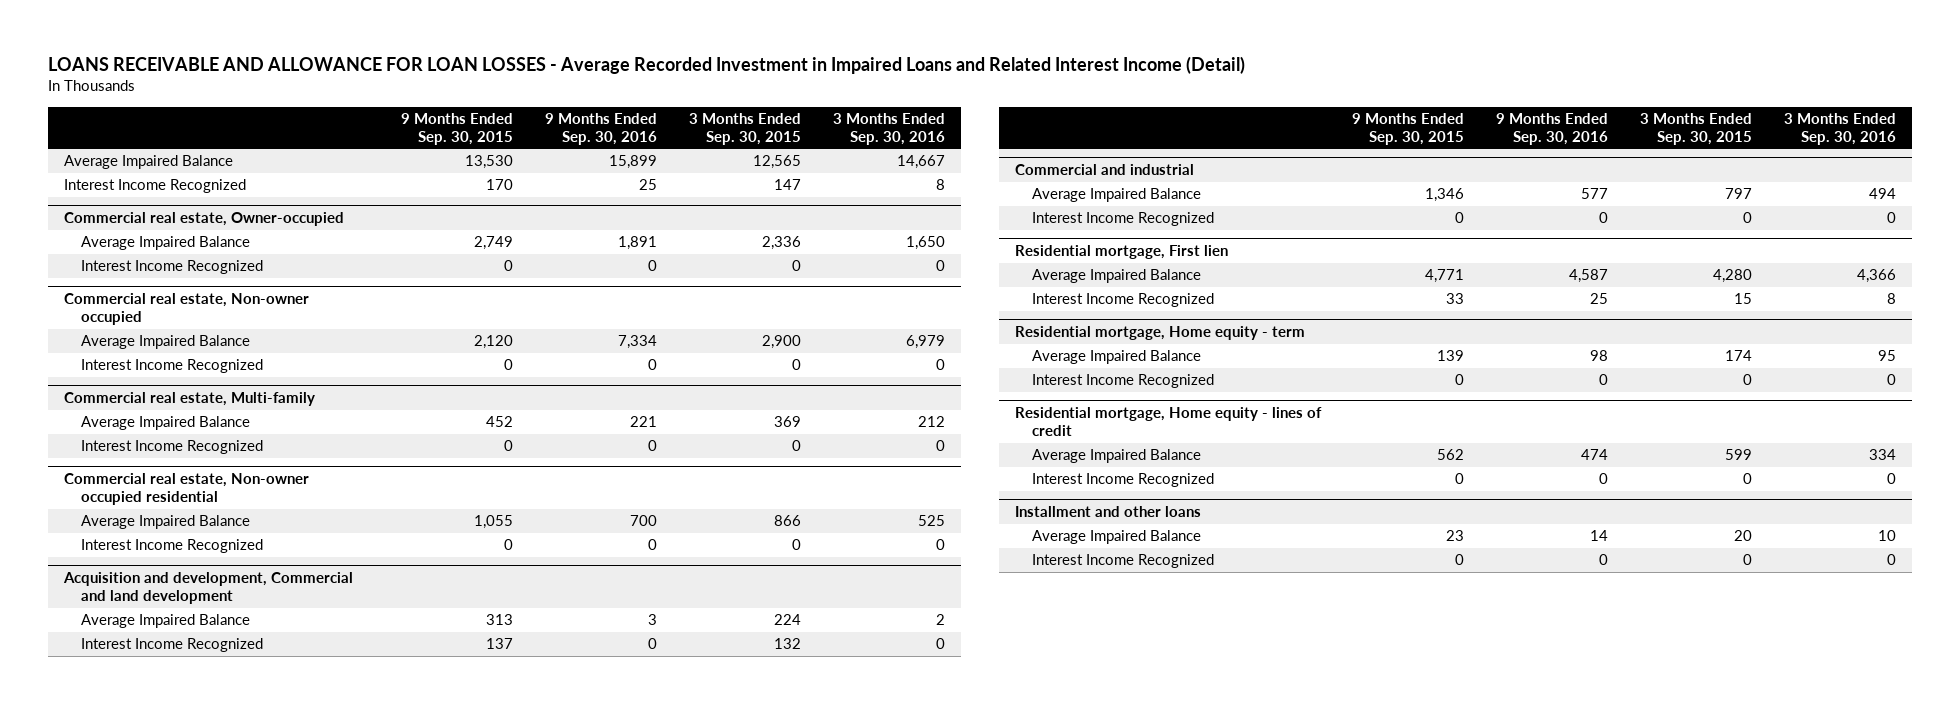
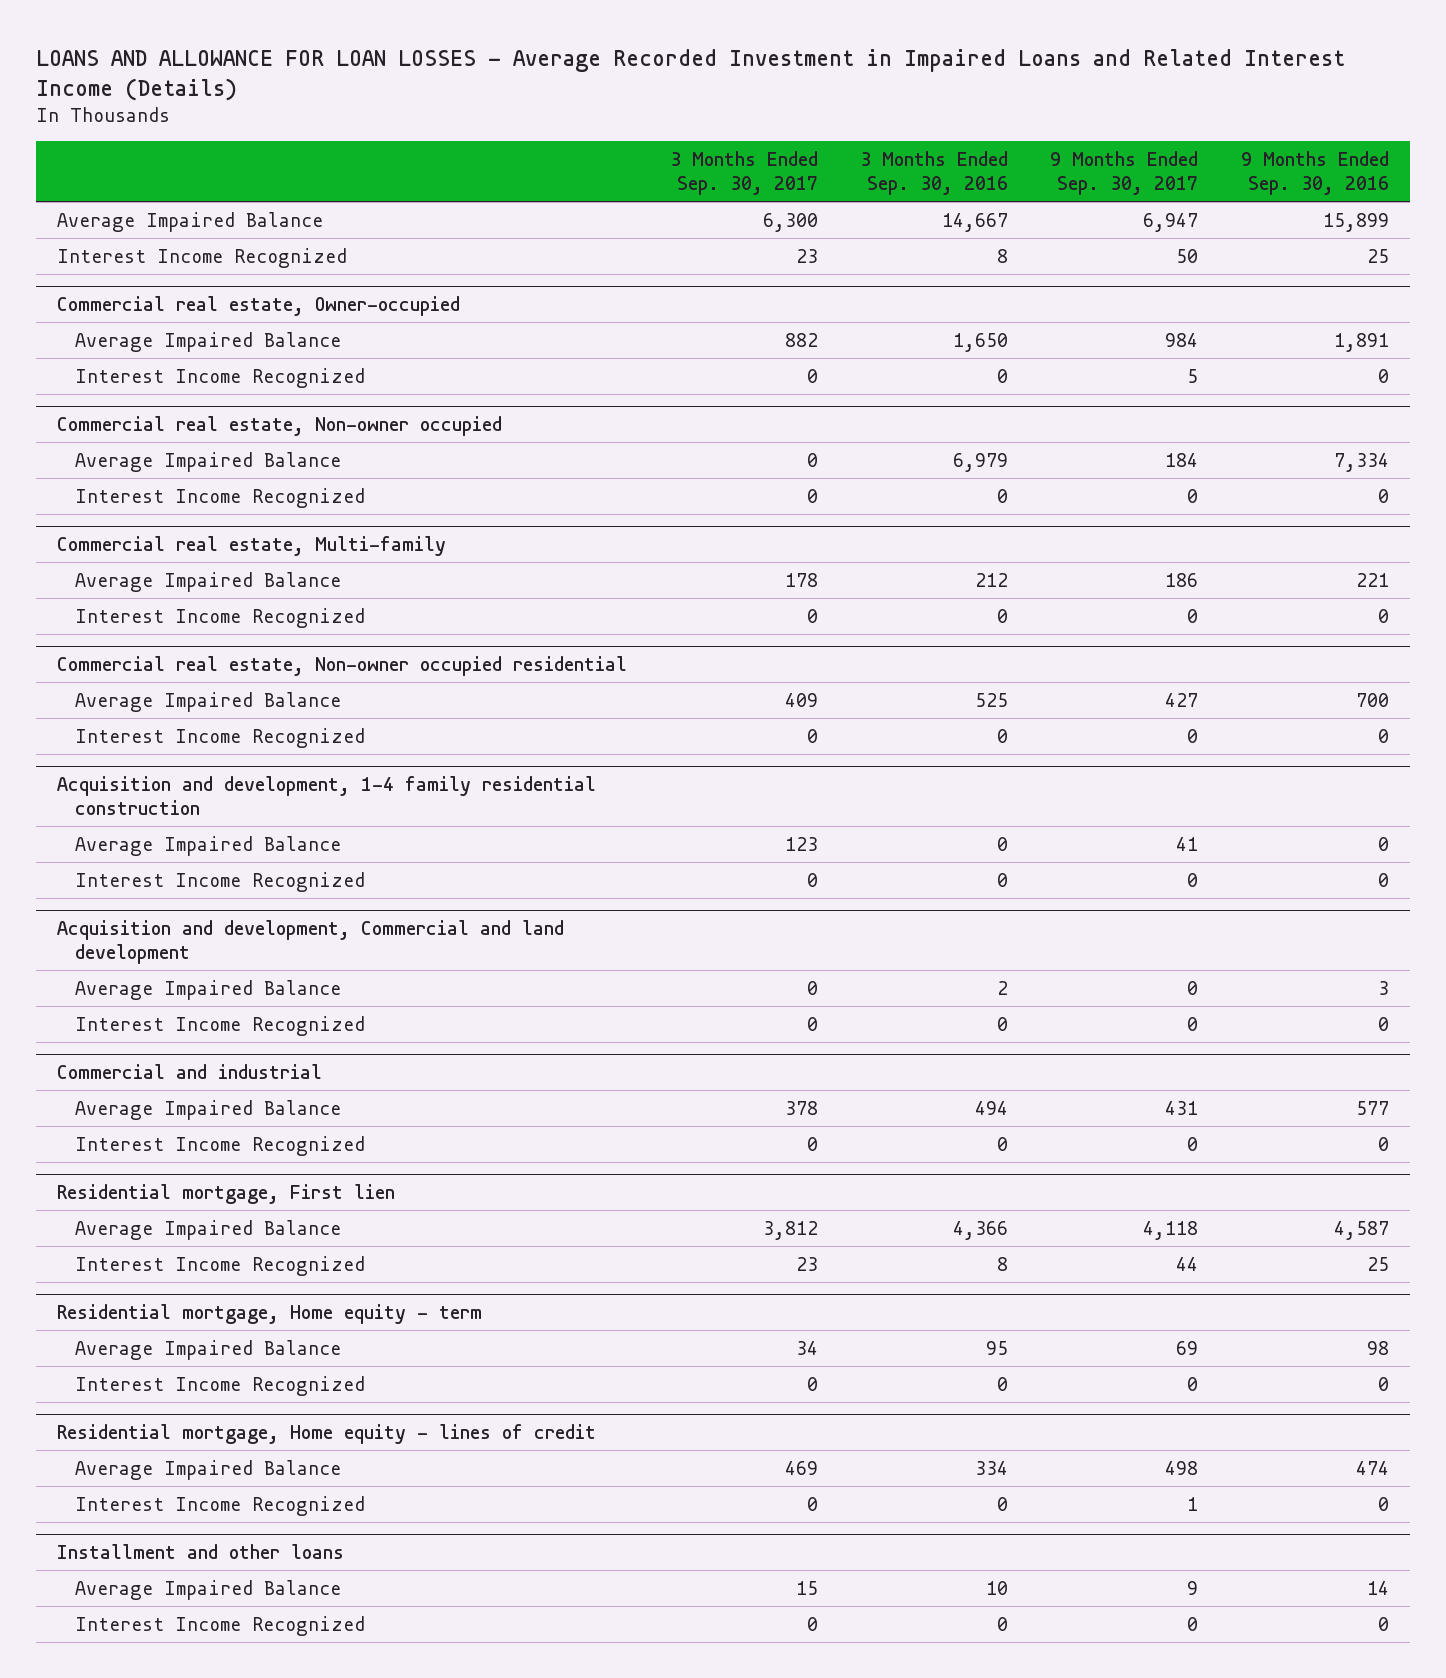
- LOANS RECEIVABLE AND ALLOWANCE FOR LOAN LOSSES - Average Recorded Investment in Impaired Loans and Related Interest Income (Detail)
+ LOANS AND ALLOWANCE FOR LOAN LOSSES - Average Recorded Investment in Impaired Loans and Related Interest Income (Details)
- | 9 Months Ended Sep. 30, 2015 | 9 Months Ended Sep. 30, 2016 | 3 Months Ended Sep. 30, 2015 | 3 Months Ended Sep. 30, 2016
+ | 3 Months Ended Sep. 30, 2017 | 3 Months Ended Sep. 30, 2016 | 9 Months Ended Sep. 30, 2017 | 9 Months Ended Sep. 30, 2016
+ Acquisition and development, 1-4 family residential construction
+ Average Impaired Balance | 123 | 0 | 41 | 0
+ Interest Income Recognized | 0 | 0 | 0 | 0

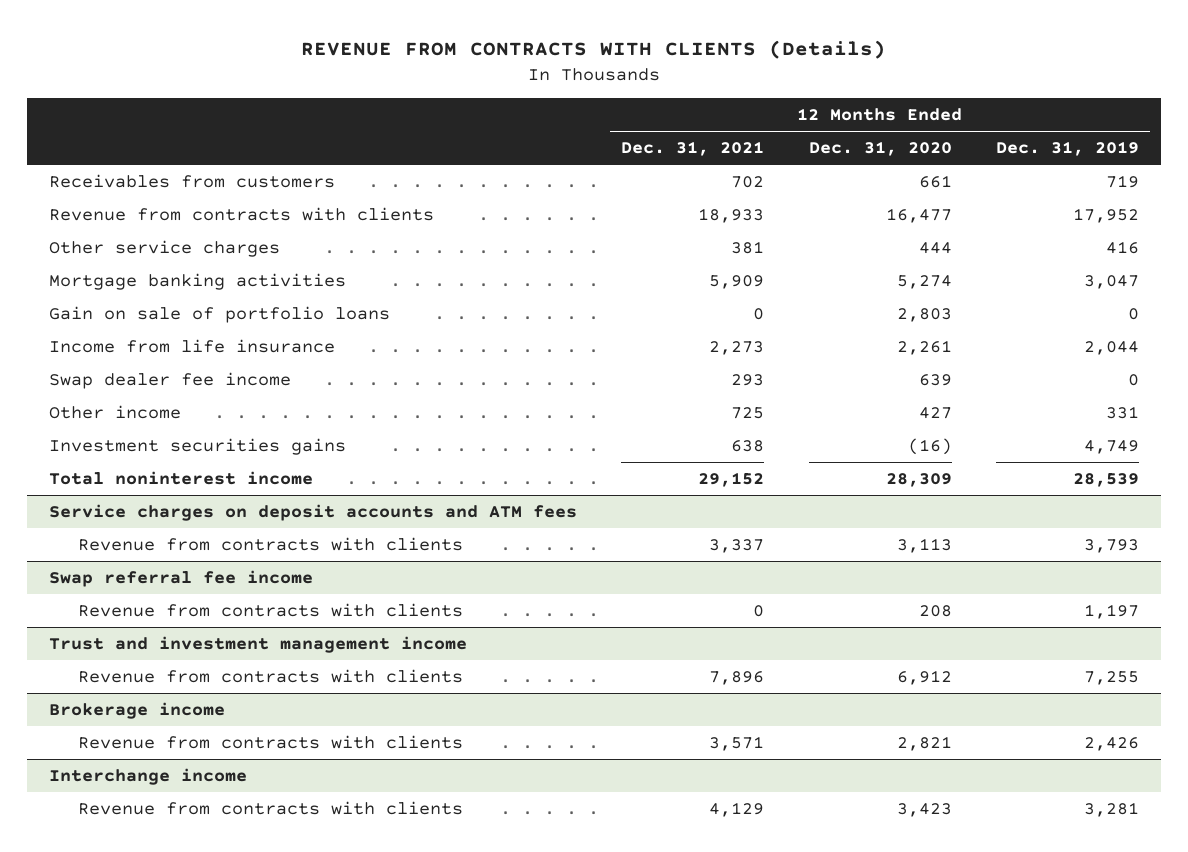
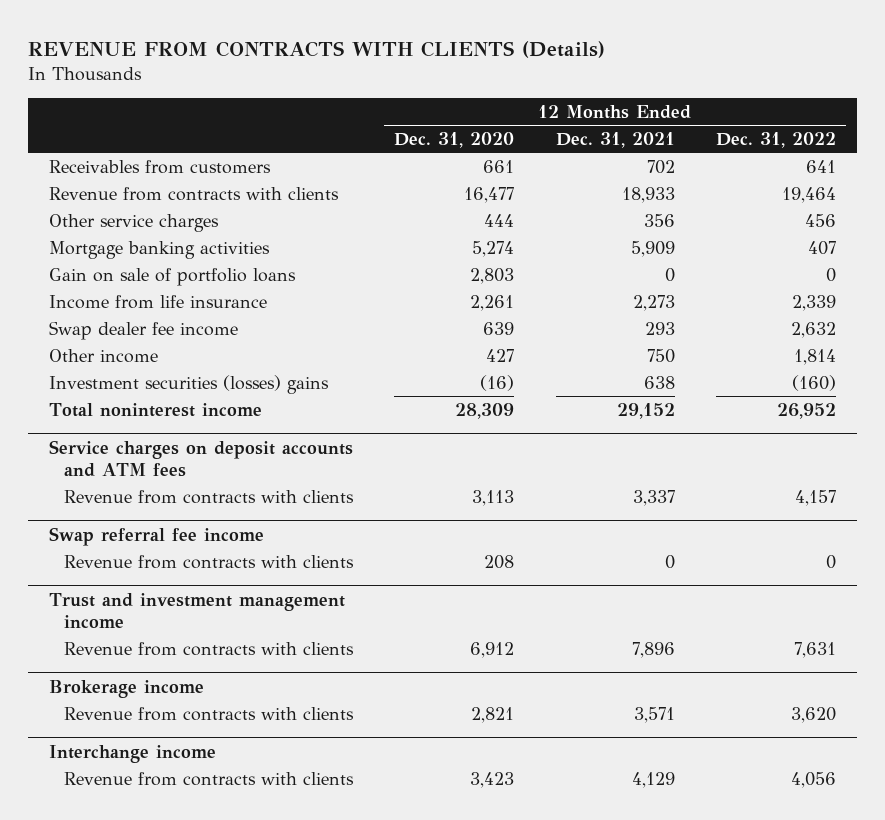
- | 12 Months Ended Dec. 31, 2021 | 12 Months Ended Dec. 31, 2020 | 12 Months Ended Dec. 31, 2019
+ | 12 Months Ended Dec. 31, 2020 | 12 Months Ended Dec. 31, 2021 | 12 Months Ended Dec. 31, 2022
- Other service charges | 381 | 444 | 416
+ Other service charges | 444 | 356 | 456
- Other income | 725 | 427 | 331
- Investment securities gains | 638 | (16) | 4,749
+ Other income | 427 | 750 | 1,814
+ Investment securities (losses) gains | (16) | 638 | (160)

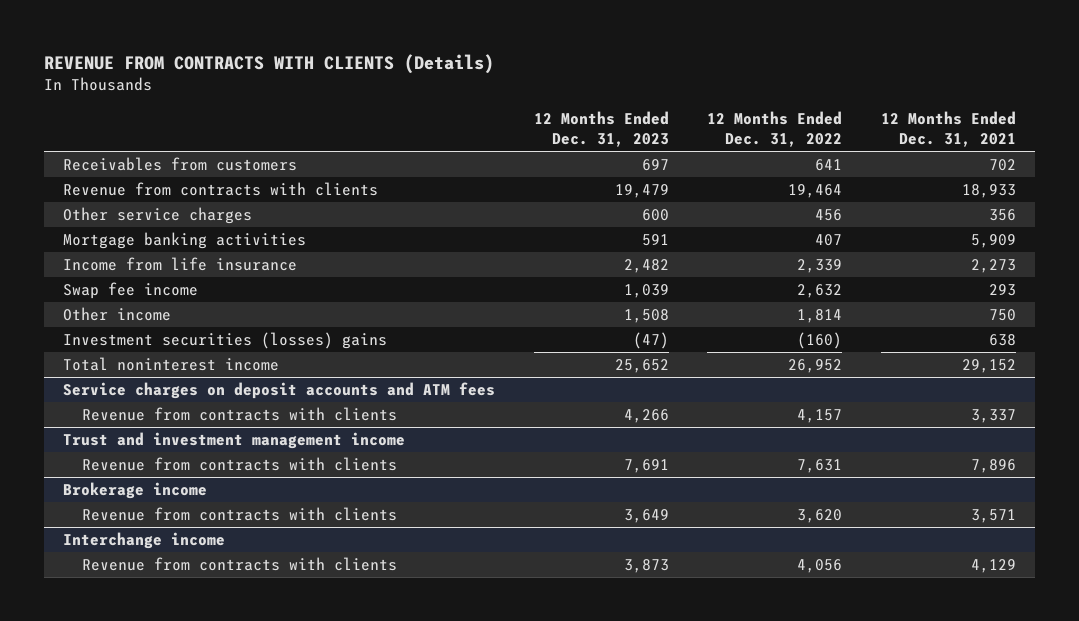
- | 12 Months Ended Dec. 31, 2020 | 12 Months Ended Dec. 31, 2021 | 12 Months Ended Dec. 31, 2022
+ | 12 Months Ended Dec. 31, 2023 | 12 Months Ended Dec. 31, 2022 | 12 Months Ended Dec. 31, 2021
- Gain on sale of portfolio loans | 2,803 | 0 | 0
- Swap dealer fee income | 639 | 293 | 2,632
+ Swap fee income | 1,039 | 2,632 | 293
- Swap referral fee income
- Revenue from contracts with clients | 208 | 0 | 0

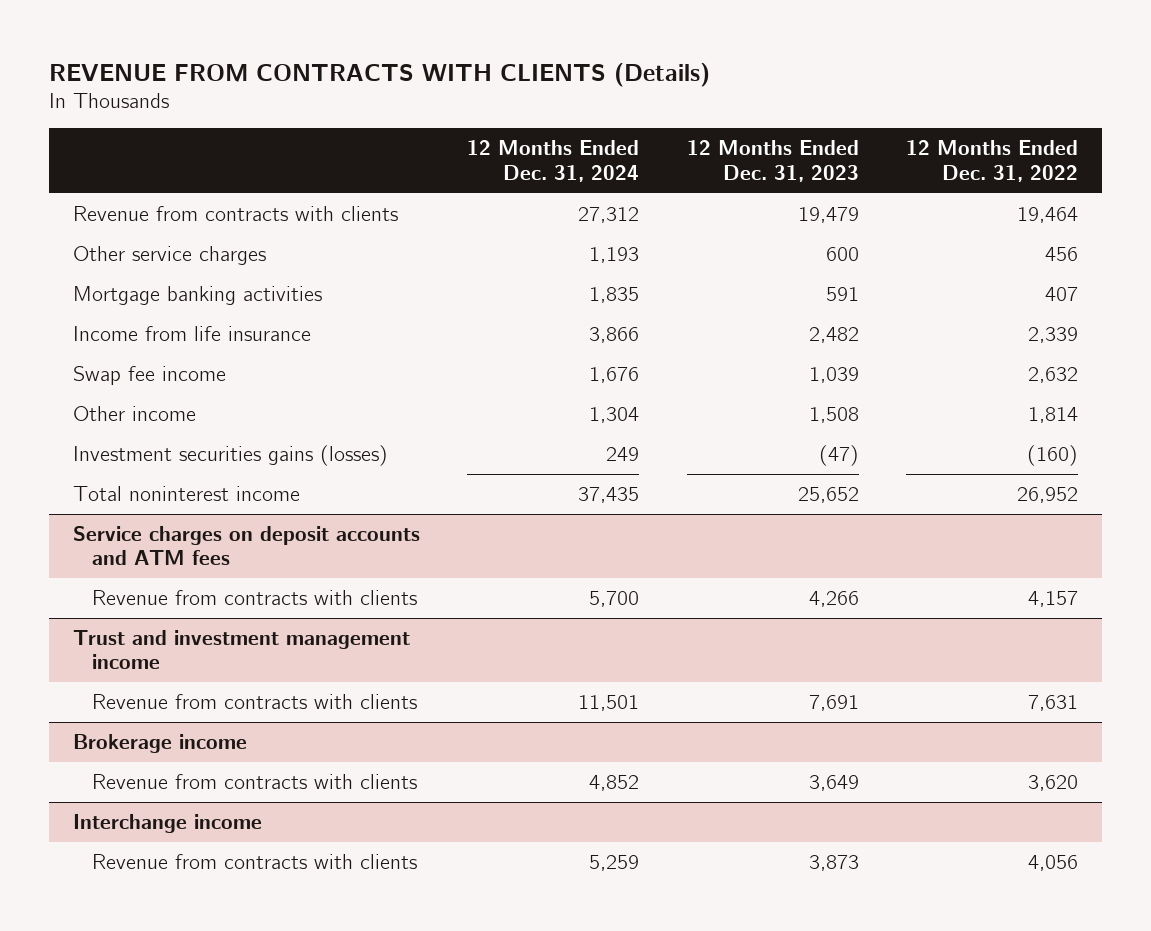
- | 12 Months Ended Dec. 31, 2023 | 12 Months Ended Dec. 31, 2022 | 12 Months Ended Dec. 31, 2021
+ | 12 Months Ended Dec. 31, 2024 | 12 Months Ended Dec. 31, 2023 | 12 Months Ended Dec. 31, 2022
- Receivables from customers | 697 | 641 | 702
- Investment securities (losses) gains | (47) | (160) | 638
+ Investment securities gains (losses) | 249 | (47) | (160)

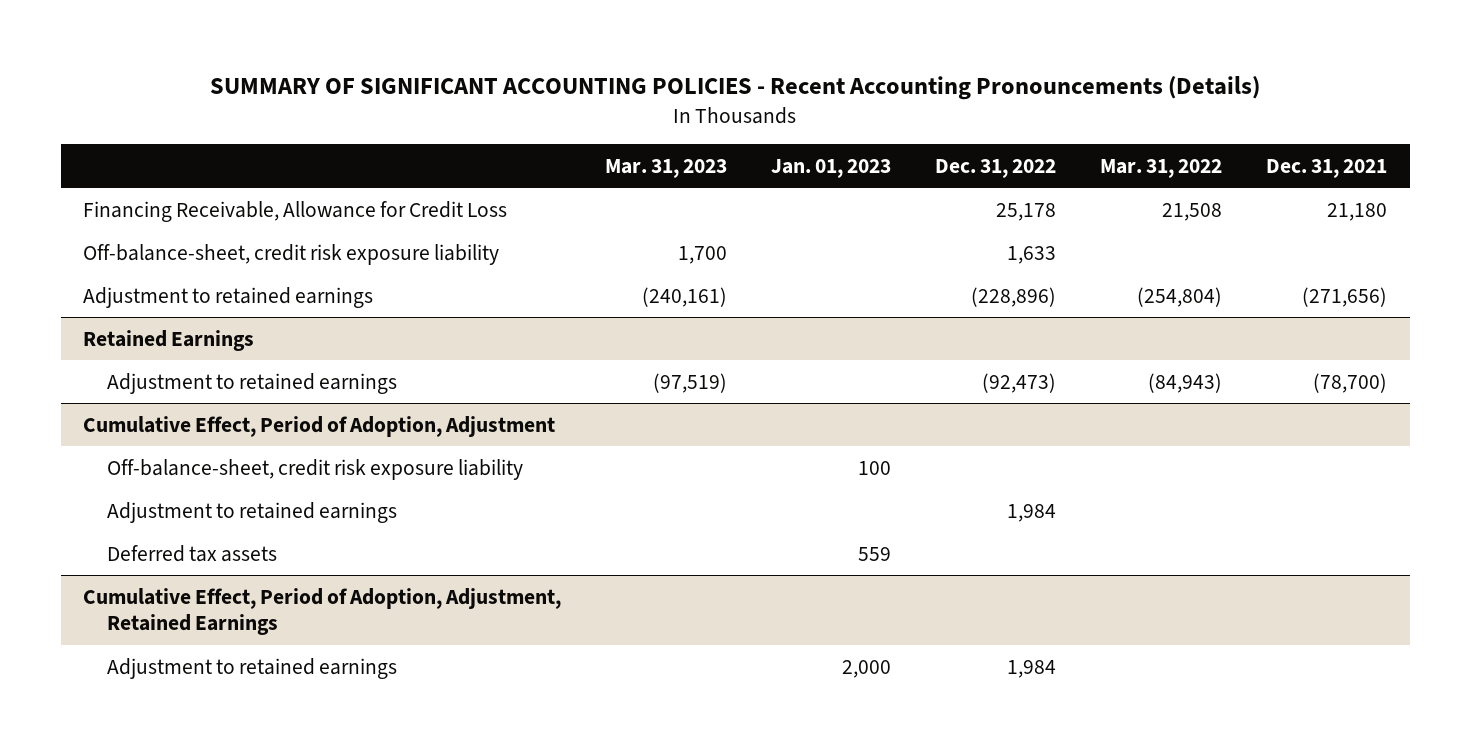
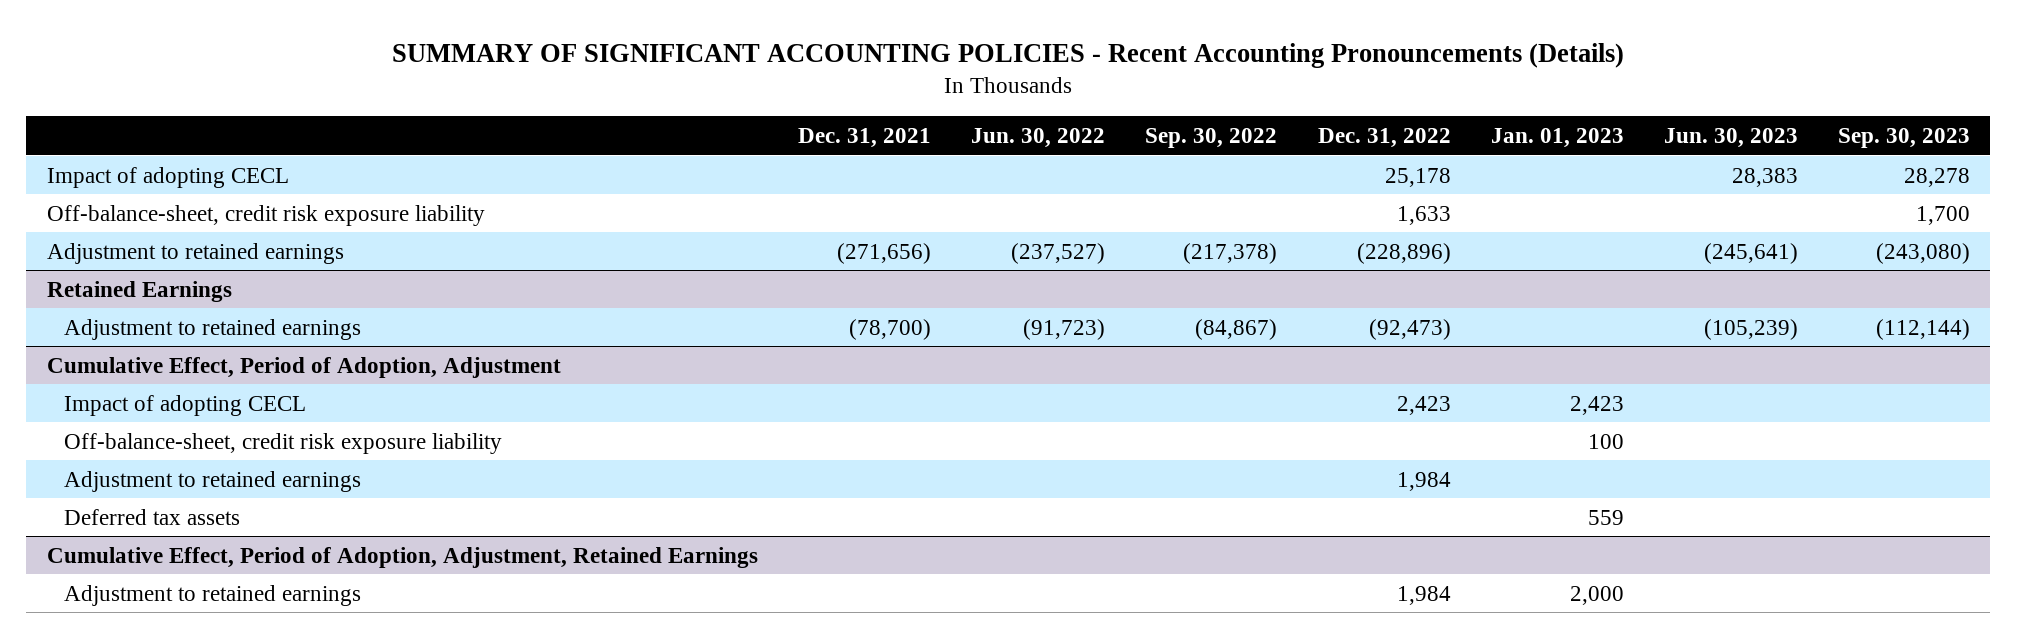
- | Mar. 31, 2023 | Jan. 01, 2023 | Dec. 31, 2022 | Mar. 31, 2022 | Dec. 31, 2021
+ | Dec. 31, 2021 | Jun. 30, 2022 | Sep. 30, 2022 | Dec. 31, 2022 | Jan. 01, 2023 | Jun. 30, 2023 | Sep. 30, 2023
- Financing Receivable, Allowance for Credit Loss | | | 25,178 | 21,508 | 21,180
+ Impact of adopting CECL | | | | 25,178 | | 28,383 | 28,278
@ Cumulative Effect, Period of Adoption, Adjustment
+ Impact of adopting CECL | | | | 2,423 | 2,423 | |

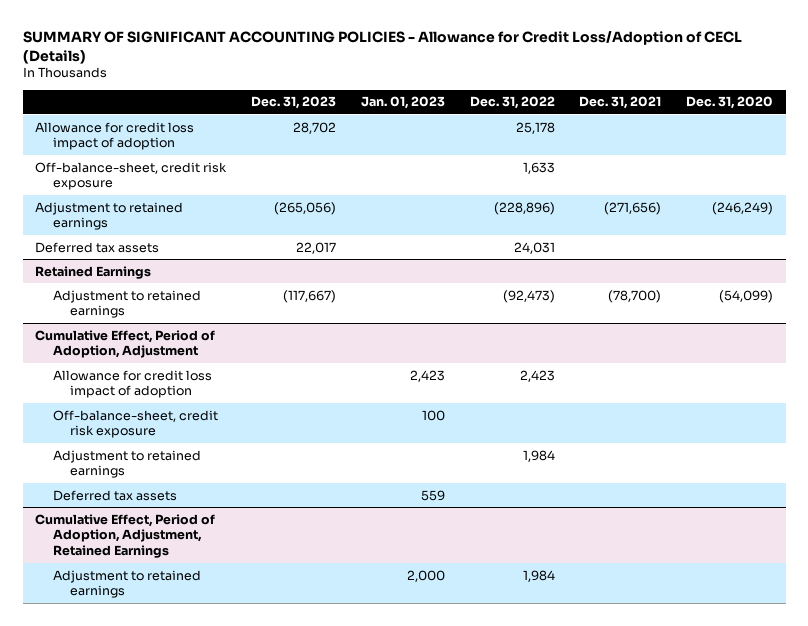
- SUMMARY OF SIGNIFICANT ACCOUNTING POLICIES - Recent Accounting Pronouncements (Details)
+ SUMMARY OF SIGNIFICANT ACCOUNTING POLICIES - Allowance for Credit Loss/Adoption of CECL (Details)
- | Dec. 31, 2021 | Jun. 30, 2022 | Sep. 30, 2022 | Dec. 31, 2022 | Jan. 01, 2023 | Jun. 30, 2023 | Sep. 30, 2023
+ | Dec. 31, 2023 | Jan. 01, 2023 | Dec. 31, 2022 | Dec. 31, 2021 | Dec. 31, 2020
- Impact of adopting CECL | | | | 25,178 | | 28,383 | 28,278
- Off-balance-sheet, credit risk exposure liability | | | | 1,633 | | | 1,700
+ Allowance for credit loss impact of adoption | 28,702 | | 25,178 | |
+ Off-balance-sheet, credit risk exposure | | | 1,633 | |
+ Deferred tax assets | 22,017 | | 24,031 | |
@ Cumulative Effect, Period of Adoption, Adjustment
- Impact of adopting CECL | | | | 2,423 | 2,423 | |
- Off-balance-sheet, credit risk exposure liability | | | | | 100 | |
+ Allowance for credit loss impact of adoption | | 2,423 | 2,423 | |
+ Off-balance-sheet, credit risk exposure | | 100 | | |

